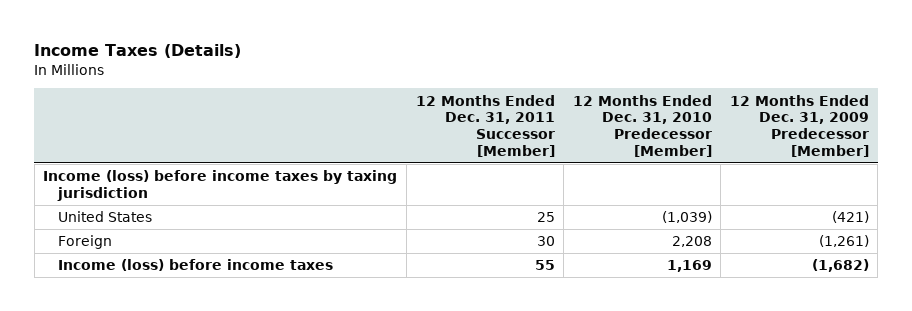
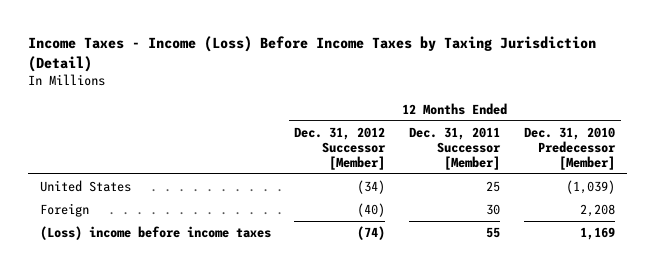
- Income Taxes (Details)
+ Income Taxes - Income (Loss) Before Income Taxes by Taxing Jurisdiction (Detail)
- | 12 Months Ended Dec. 31, 2011 Successor [Member] | 12 Months Ended Dec. 31, 2010 Predecessor [Member] | 12 Months Ended Dec. 31, 2009 Predecessor [Member]
+ | 12 Months Ended Dec. 31, 2012 Successor [Member] | 12 Months Ended Dec. 31, 2011 Successor [Member] | 12 Months Ended Dec. 31, 2010 Predecessor [Member]
- Income (loss) before income taxes by taxing jurisdiction
- Income (loss) before income taxes | 55 | 1,169 | (1,682)
+ (Loss) income before income taxes | (74) | 55 | 1,169

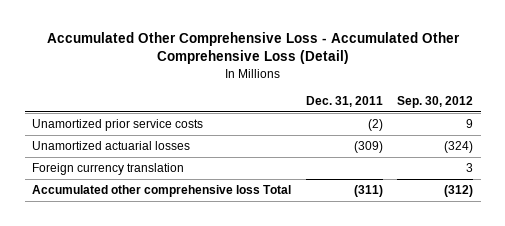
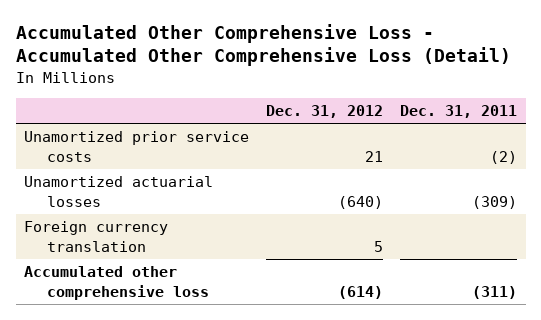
- | Dec. 31, 2011 | Sep. 30, 2012
+ | Dec. 31, 2012 | Dec. 31, 2011
- Accumulated other comprehensive loss Total | (311) | (312)
+ Accumulated other comprehensive loss | (614) | (311)

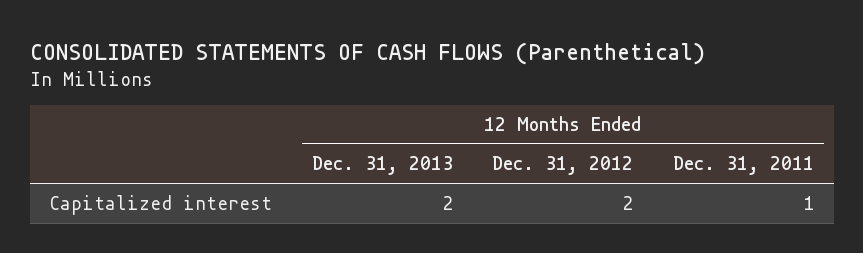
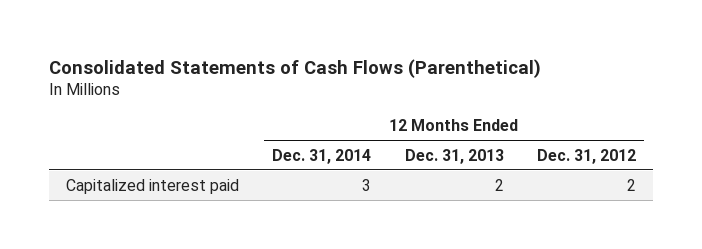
- CONSOLIDATED STATEMENTS OF CASH FLOWS (Parenthetical)
+ Consolidated Statements of Cash Flows (Parenthetical)
- | 12 Months Ended Dec. 31, 2013 | 12 Months Ended Dec. 31, 2012 | 12 Months Ended Dec. 31, 2011
+ | 12 Months Ended Dec. 31, 2014 | 12 Months Ended Dec. 31, 2013 | 12 Months Ended Dec. 31, 2012
- Capitalized interest | 2 | 2 | 1
+ Capitalized interest paid | 3 | 2 | 2

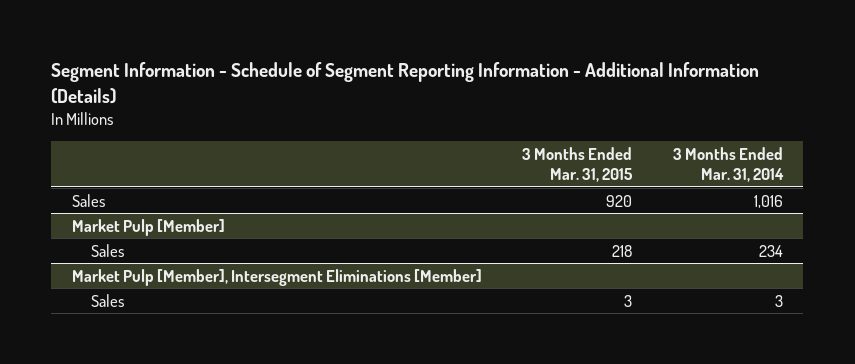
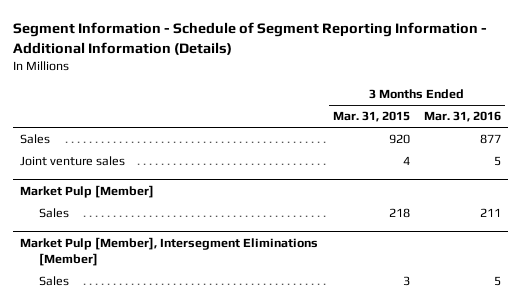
- | 3 Months Ended Mar. 31, 2015 | 3 Months Ended Mar. 31, 2014
+ | 3 Months Ended Mar. 31, 2015 | 3 Months Ended Mar. 31, 2016
+ Joint venture sales | 4 | 5

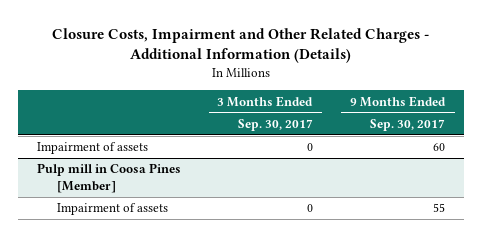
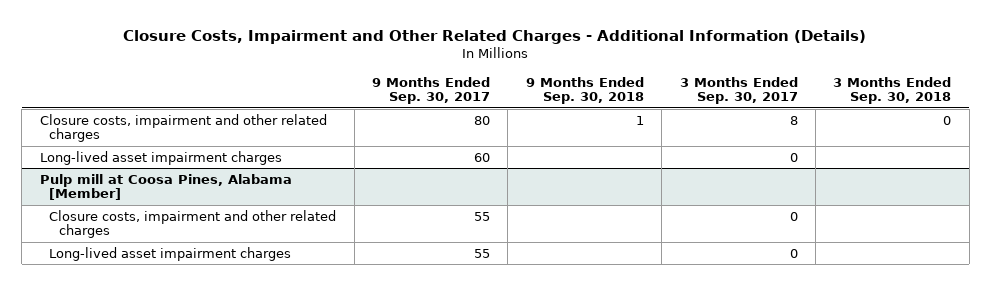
- | 3 Months Ended Sep. 30, 2017 | 9 Months Ended Sep. 30, 2017
+ | 9 Months Ended Sep. 30, 2017 | 9 Months Ended Sep. 30, 2018 | 3 Months Ended Sep. 30, 2017 | 3 Months Ended Sep. 30, 2018
- Impairment of assets | 0 | 60
- Pulp mill in Coosa Pines [Member]
- Impairment of assets | 0 | 55
+ Closure costs, impairment and other related charges | 80 | 1 | 8 | 0
+ Long-lived asset impairment charges | 60 | | 0 |
+ Pulp mill at Coosa Pines, Alabama [Member]
+ Closure costs, impairment and other related charges | 55 | | 0 |
+ Long-lived asset impairment charges | 55 | | 0 |

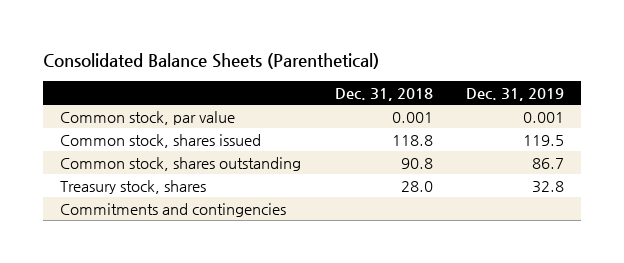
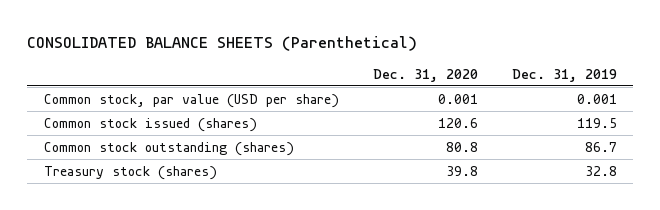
- Consolidated Balance Sheets (Parenthetical)
+ CONSOLIDATED BALANCE SHEETS (Parenthetical)
- | Dec. 31, 2018 | Dec. 31, 2019
+ | Dec. 31, 2020 | Dec. 31, 2019
- Common stock, par value | 0.001 | 0.001
- Common stock, shares issued | 118.8 | 119.5
- Common stock, shares outstanding | 90.8 | 86.7
- Treasury stock, shares | 28.0 | 32.8
- Commitments and contingencies
+ Common stock, par value (USD per share) | 0.001 | 0.001
+ Common stock issued (shares) | 120.6 | 119.5
+ Common stock outstanding (shares) | 80.8 | 86.7
+ Treasury stock (shares) | 39.8 | 32.8

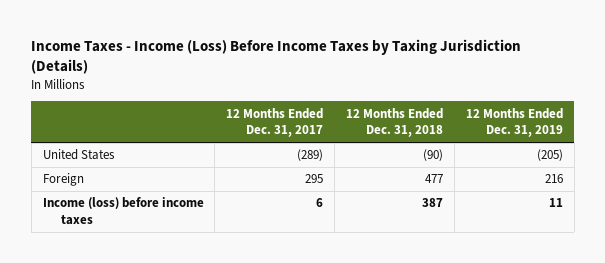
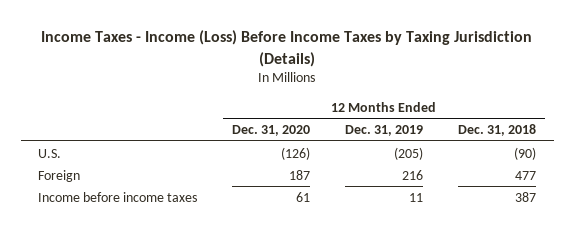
- | 12 Months Ended Dec. 31, 2017 | 12 Months Ended Dec. 31, 2018 | 12 Months Ended Dec. 31, 2019
+ | 12 Months Ended Dec. 31, 2020 | 12 Months Ended Dec. 31, 2019 | 12 Months Ended Dec. 31, 2018
- United States | (289) | (90) | (205)
+ U.S. | (126) | (205) | (90)
- Income (loss) before income taxes | 6 | 387 | 11
+ Income before income taxes | 61 | 11 | 387

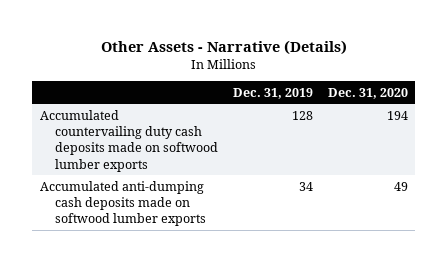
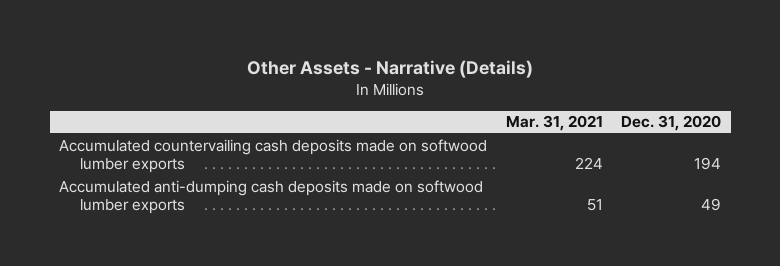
- | Dec. 31, 2019 | Dec. 31, 2020
+ | Mar. 31, 2021 | Dec. 31, 2020
- Accumulated countervailing duty cash deposits made on softwood lumber exports | 128 | 194
+ Accumulated countervailing cash deposits made on softwood lumber exports | 224 | 194

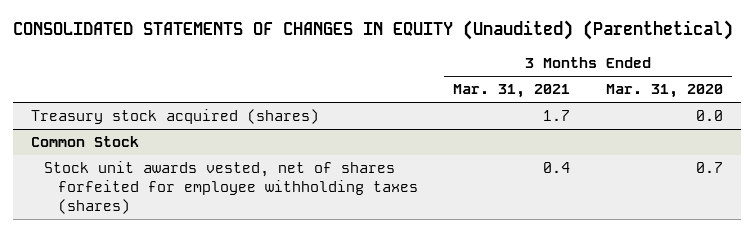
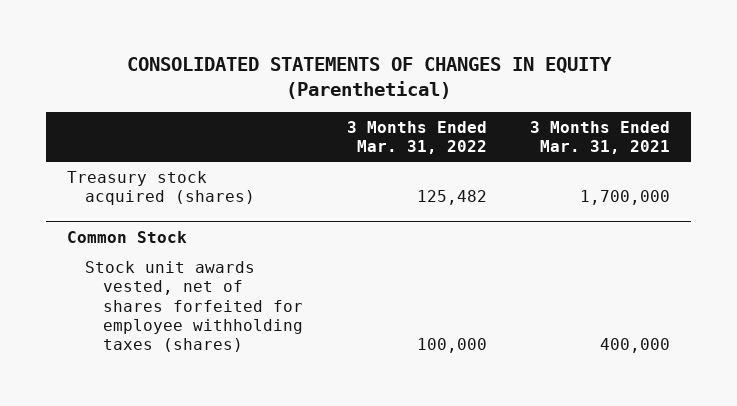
- CONSOLIDATED STATEMENTS OF CHANGES IN EQUITY (Unaudited) (Parenthetical)
+ CONSOLIDATED STATEMENTS OF CHANGES IN EQUITY (Parenthetical)
- | 3 Months Ended Mar. 31, 2021 | 3 Months Ended Mar. 31, 2020
+ | 3 Months Ended Mar. 31, 2022 | 3 Months Ended Mar. 31, 2021
- Treasury stock acquired (shares) | 1.7 | 0.0
+ Treasury stock acquired (shares) | 125,482 | 1,700,000
@ Common Stock
- Stock unit awards vested, net of shares forfeited for employee withholding taxes (shares) | 0.4 | 0.7
+ Stock unit awards vested, net of shares forfeited for employee withholding taxes (shares) | 100,000 | 400,000

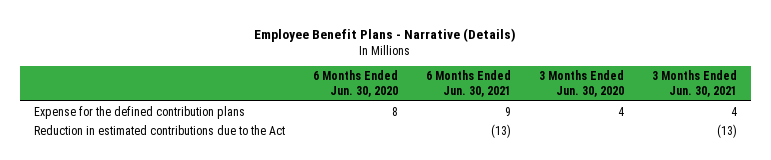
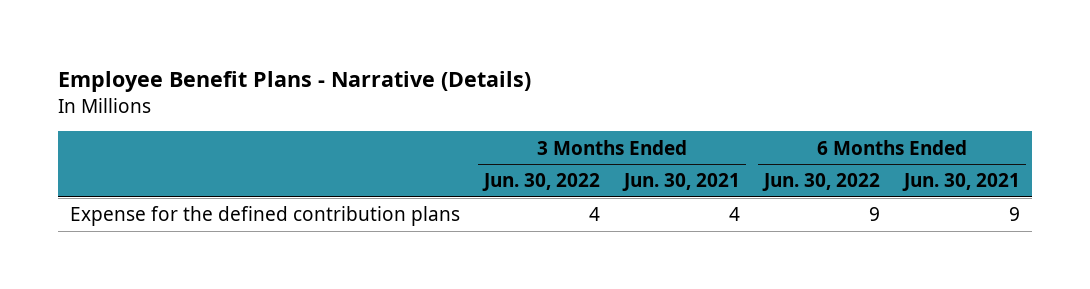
- | 6 Months Ended Jun. 30, 2020 | 6 Months Ended Jun. 30, 2021 | 3 Months Ended Jun. 30, 2020 | 3 Months Ended Jun. 30, 2021
+ | 3 Months Ended Jun. 30, 2022 | 3 Months Ended Jun. 30, 2021 | 6 Months Ended Jun. 30, 2022 | 6 Months Ended Jun. 30, 2021
- Reduction in estimated contributions due to the Act | | (13) | | (13)

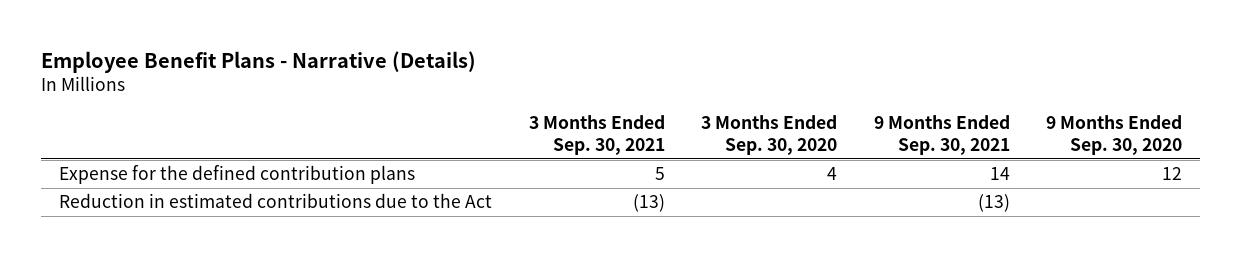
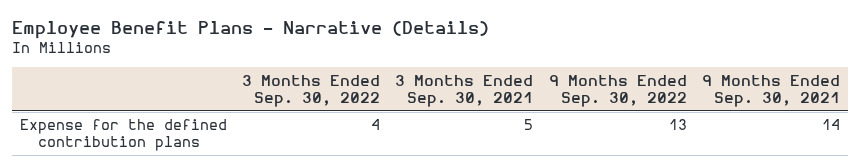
- | 3 Months Ended Sep. 30, 2021 | 3 Months Ended Sep. 30, 2020 | 9 Months Ended Sep. 30, 2021 | 9 Months Ended Sep. 30, 2020
+ | 3 Months Ended Sep. 30, 2022 | 3 Months Ended Sep. 30, 2021 | 9 Months Ended Sep. 30, 2022 | 9 Months Ended Sep. 30, 2021
- Reduction in estimated contributions due to the Act | (13) | | (13) |

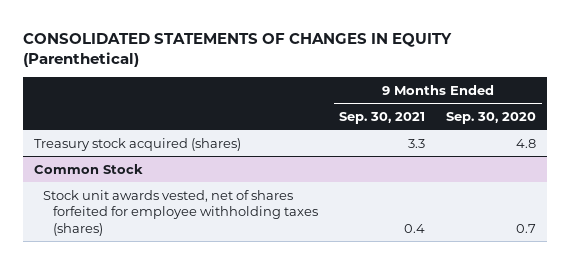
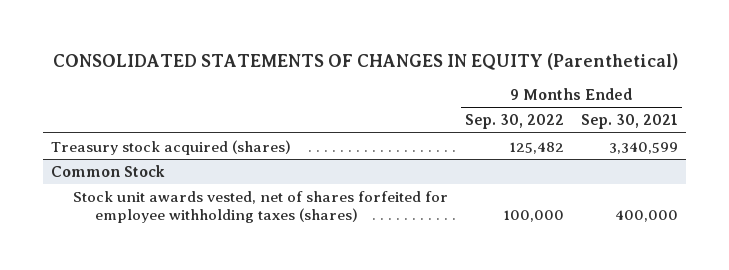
- | 9 Months Ended Sep. 30, 2021 | 9 Months Ended Sep. 30, 2020
+ | 9 Months Ended Sep. 30, 2022 | 9 Months Ended Sep. 30, 2021
- Treasury stock acquired (shares) | 3.3 | 4.8
+ Treasury stock acquired (shares) | 125,482 | 3,340,599
@ Common Stock
- Stock unit awards vested, net of shares forfeited for employee withholding taxes (shares) | 0.4 | 0.7
+ Stock unit awards vested, net of shares forfeited for employee withholding taxes (shares) | 100,000 | 400,000

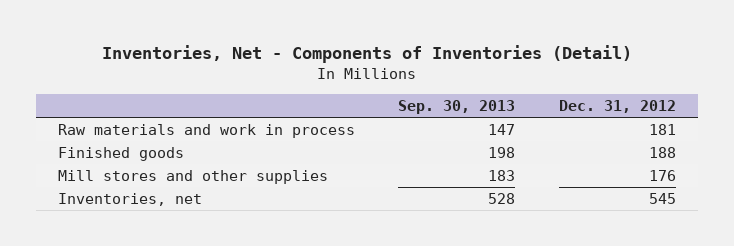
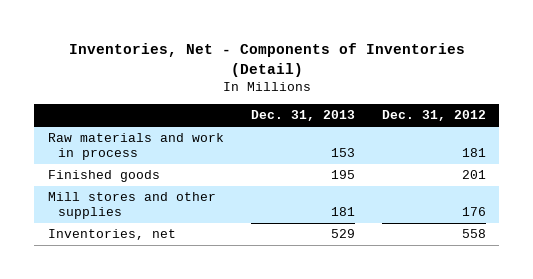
- | Sep. 30, 2013 | Dec. 31, 2012
+ | Dec. 31, 2013 | Dec. 31, 2012
- Finished goods | 198 | 188
+ Finished goods | 195 | 201
- Inventories, net | 528 | 545
+ Inventories, net | 529 | 558

